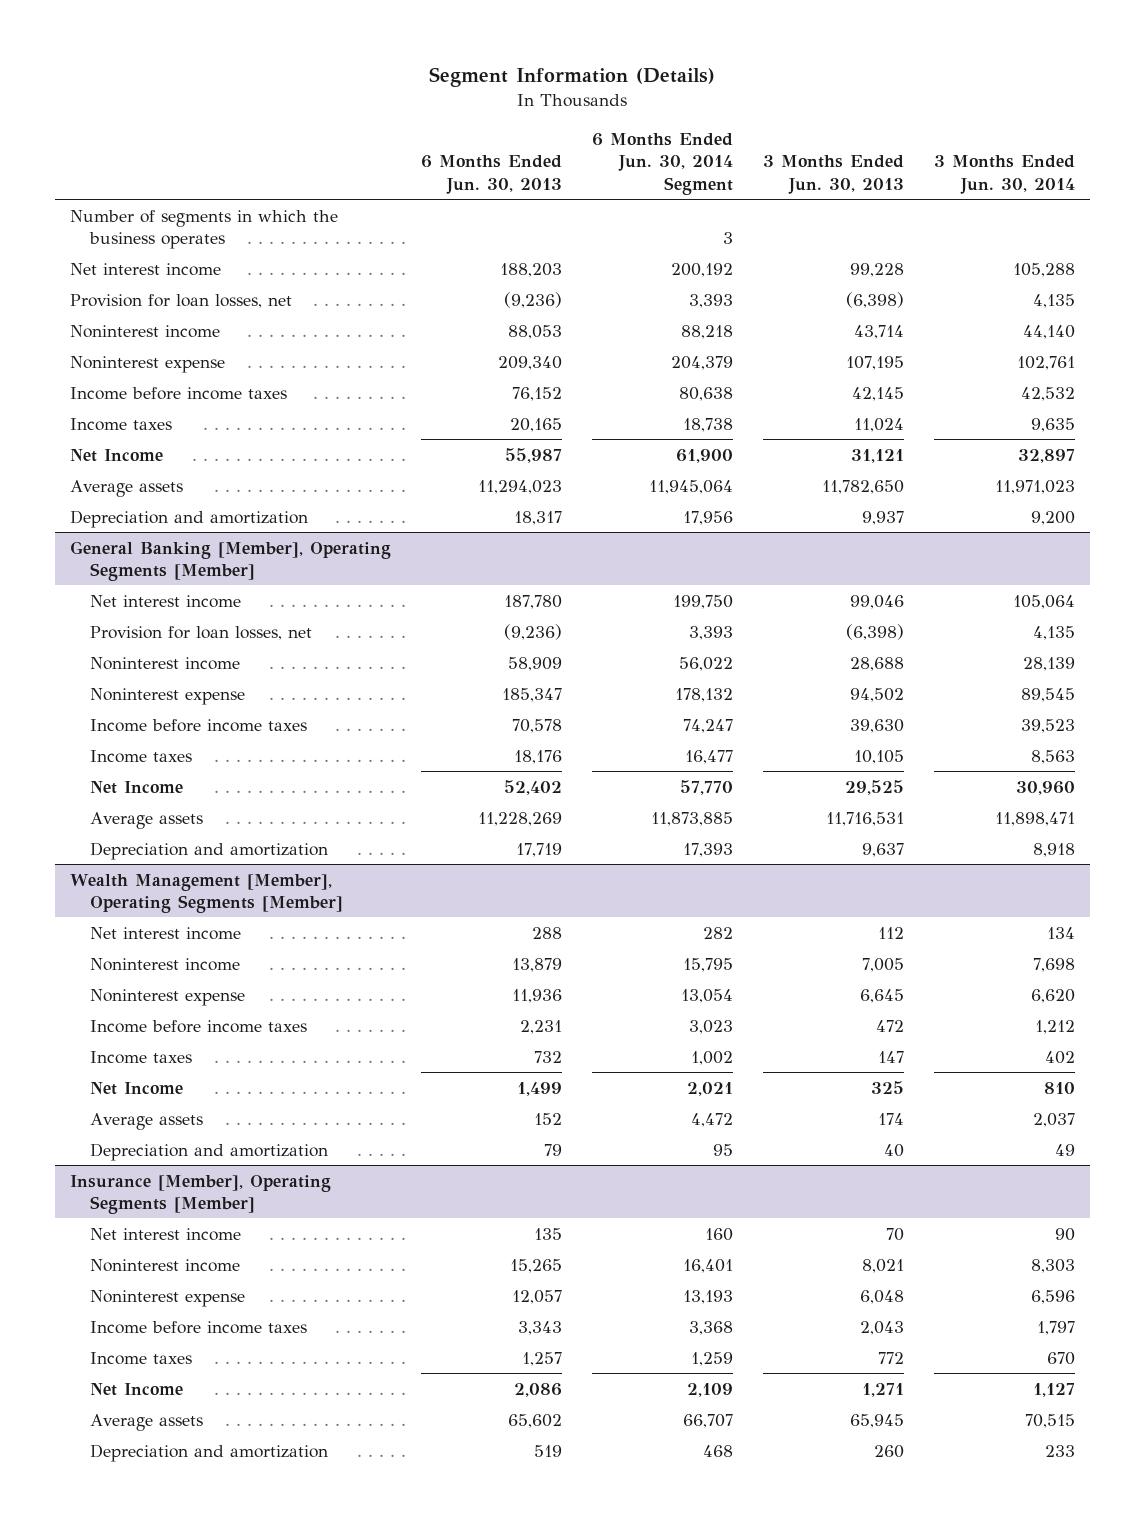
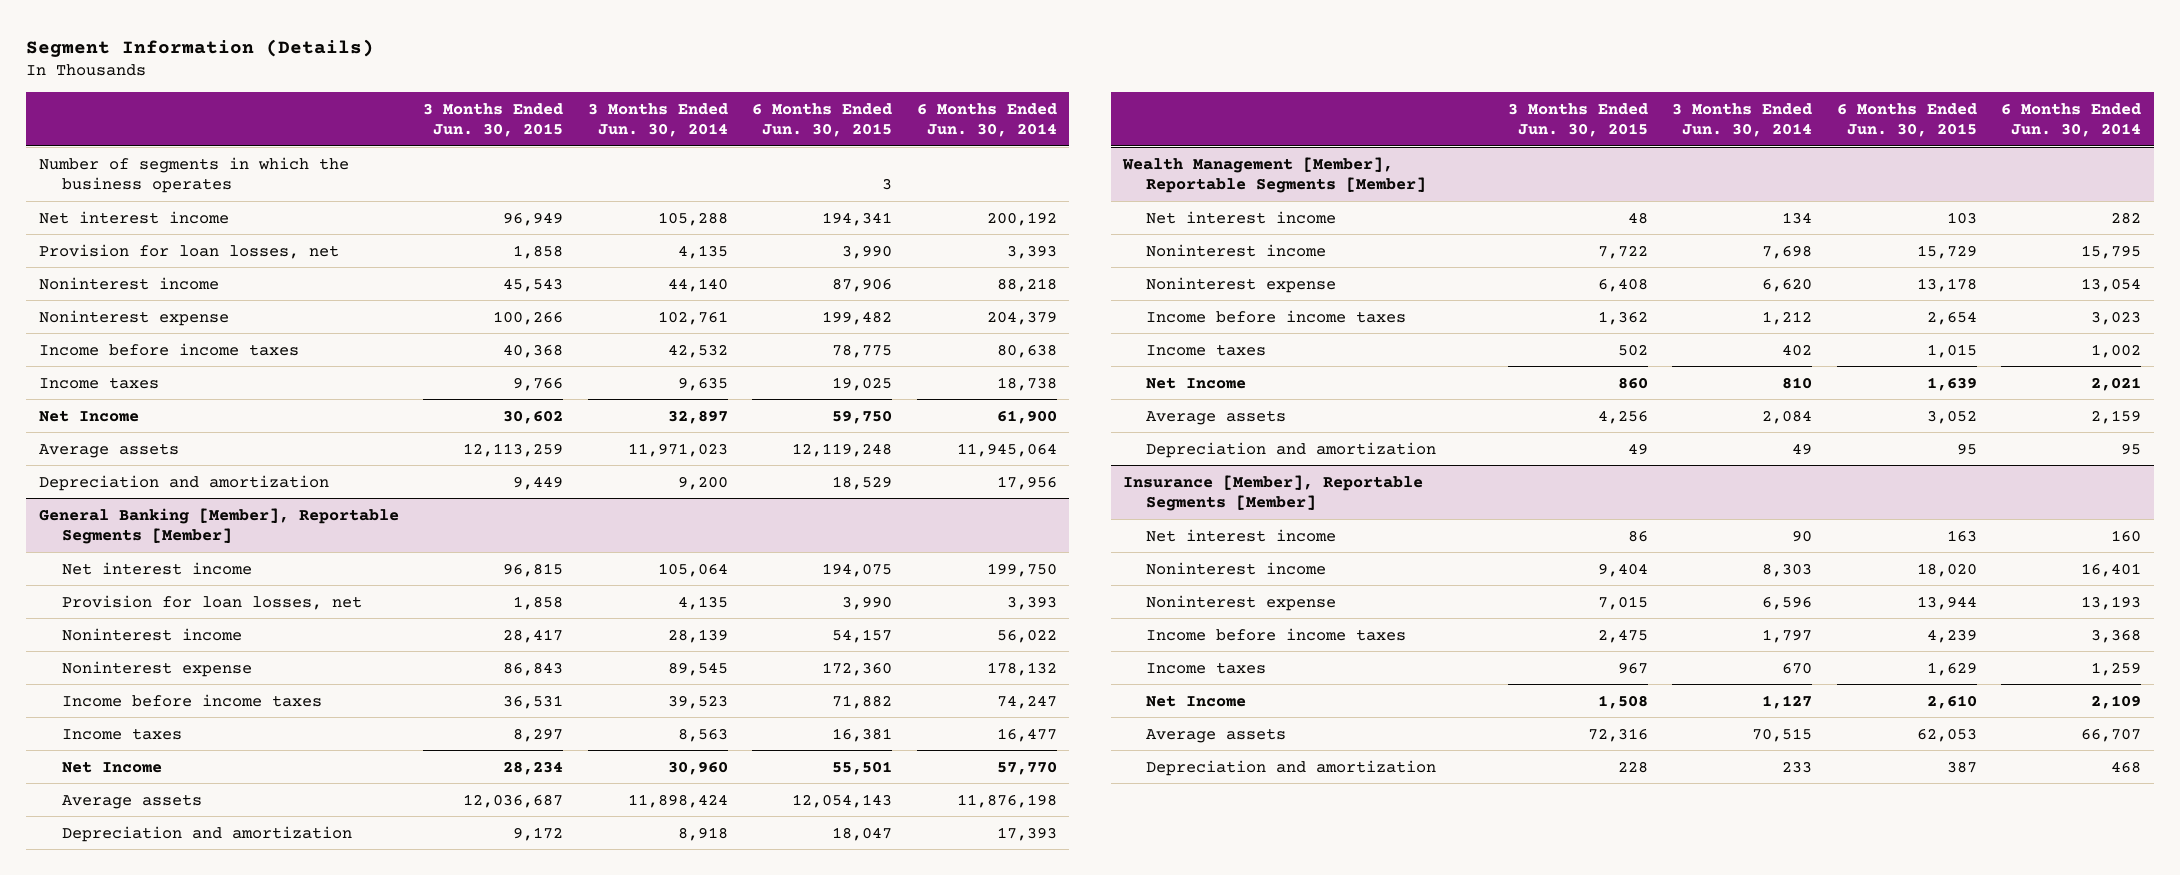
- | 6 Months Ended Jun. 30, 2013 | 6 Months Ended Jun. 30, 2014 Segment | 3 Months Ended Jun. 30, 2013 | 3 Months Ended Jun. 30, 2014
+ | 3 Months Ended Jun. 30, 2015 | 3 Months Ended Jun. 30, 2014 | 6 Months Ended Jun. 30, 2015 | 6 Months Ended Jun. 30, 2014
- General Banking [Member], Operating Segments [Member]
+ General Banking [Member], Reportable Segments [Member]
- Average assets | 11,228,269 | 11,873,885 | 11,716,531 | 11,898,471
+ Average assets | 12,036,687 | 11,898,424 | 12,054,143 | 11,876,198
- Wealth Management [Member], Operating Segments [Member]
+ Wealth Management [Member], Reportable Segments [Member]
- Average assets | 152 | 4,472 | 174 | 2,037
+ Average assets | 4,256 | 2,084 | 3,052 | 2,159
- Insurance [Member], Operating Segments [Member]
+ Insurance [Member], Reportable Segments [Member]

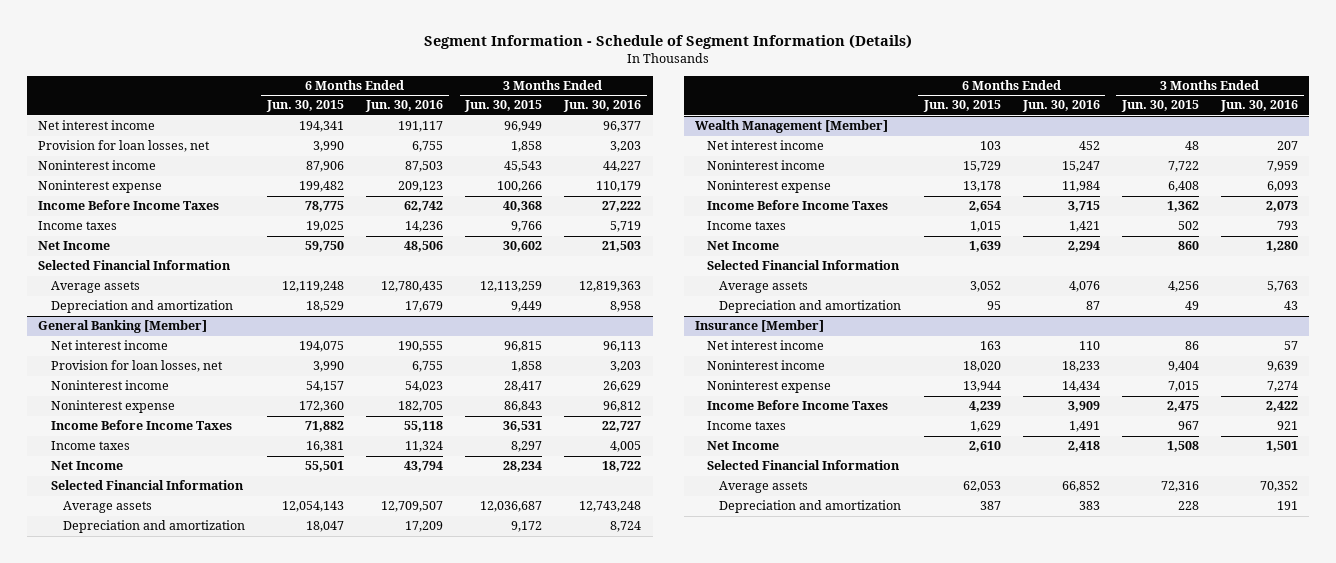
- Segment Information (Details)
+ Segment Information - Schedule of Segment Information (Details)
- | 3 Months Ended Jun. 30, 2015 | 3 Months Ended Jun. 30, 2014 | 6 Months Ended Jun. 30, 2015 | 6 Months Ended Jun. 30, 2014
+ | 6 Months Ended Jun. 30, 2015 | 6 Months Ended Jun. 30, 2016 | 3 Months Ended Jun. 30, 2015 | 3 Months Ended Jun. 30, 2016
- Number of segments in which the business operates | | | 3 |
- Income before income taxes | 40,368 | 42,532 | 78,775 | 80,638
+ Income Before Income Taxes | 78,775 | 62,742 | 40,368 | 27,222
+ Selected Financial Information
- General Banking [Member], Reportable Segments [Member]
+ General Banking [Member]
- Income before income taxes | 36,531 | 39,523 | 71,882 | 74,247
+ Income Before Income Taxes | 71,882 | 55,118 | 36,531 | 22,727
+ Selected Financial Information
- Wealth Management [Member], Reportable Segments [Member]
+ Wealth Management [Member]
- Income before income taxes | 1,362 | 1,212 | 2,654 | 3,023
+ Income Before Income Taxes | 2,654 | 3,715 | 1,362 | 2,073
+ Selected Financial Information
- Insurance [Member], Reportable Segments [Member]
+ Insurance [Member]
- Income before income taxes | 2,475 | 1,797 | 4,239 | 3,368
+ Income Before Income Taxes | 4,239 | 3,909 | 2,475 | 2,422
+ Selected Financial Information

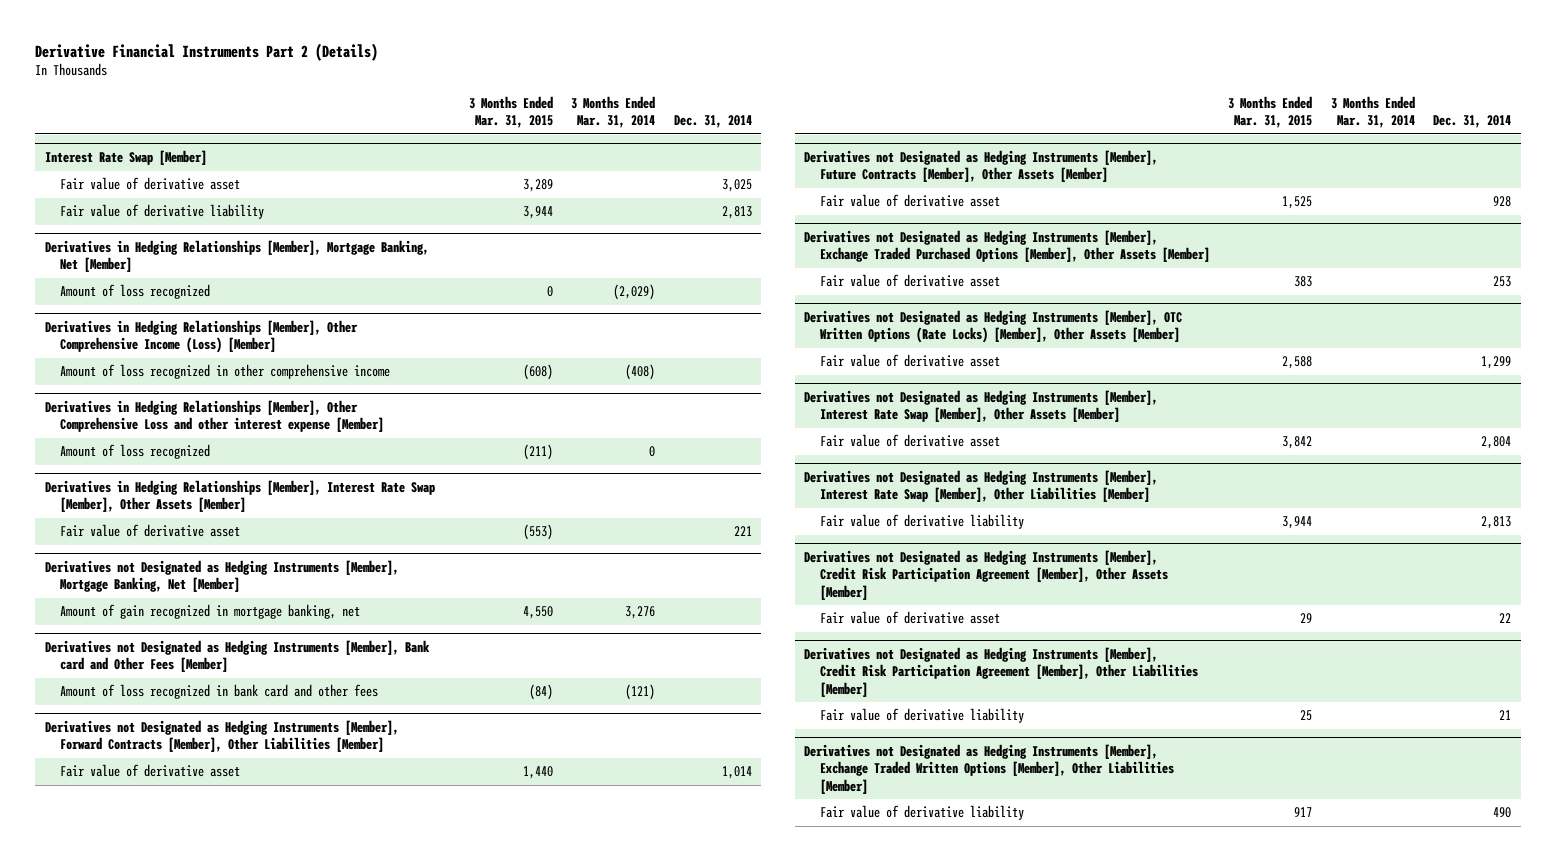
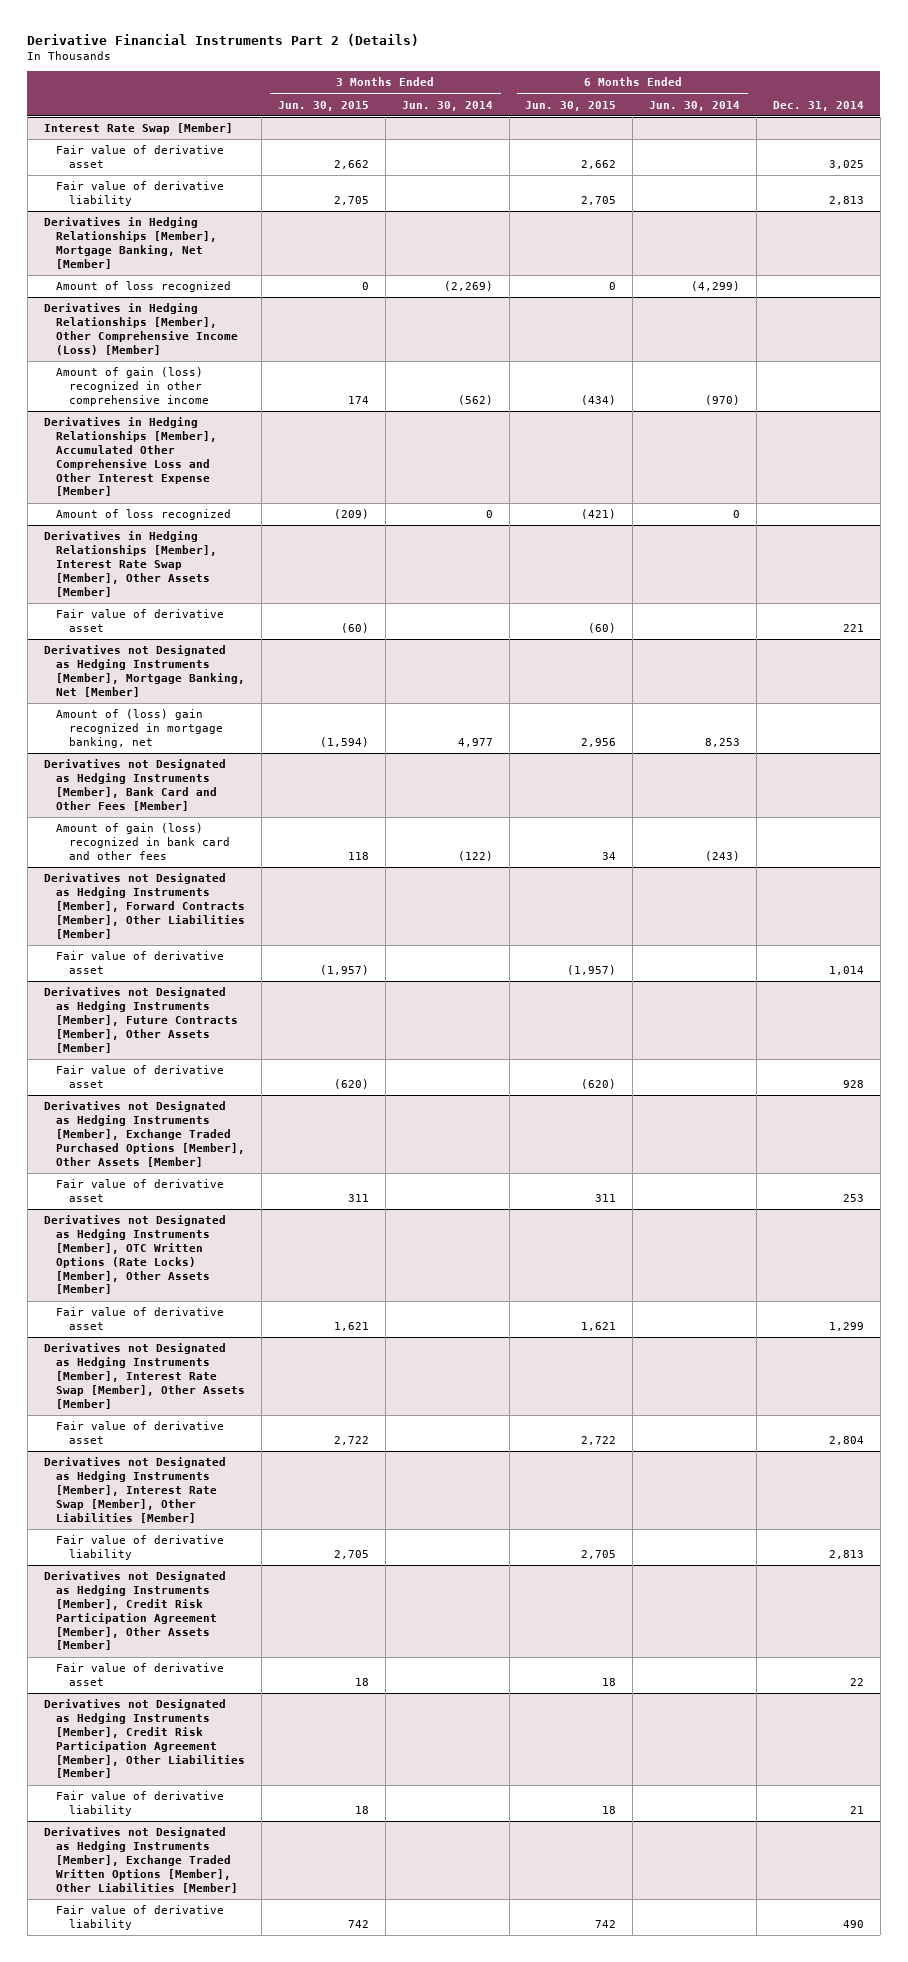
- | 3 Months Ended Mar. 31, 2015 | 3 Months Ended Mar. 31, 2014 | Dec. 31, 2014
+ | 3 Months Ended Jun. 30, 2015 | 3 Months Ended Jun. 30, 2014 | 6 Months Ended Jun. 30, 2015 | 6 Months Ended Jun. 30, 2014 | Dec. 31, 2014
@ Derivatives in Hedging Relationships [Member], Other Comprehensive Income (Loss) [Member]
- Amount of loss recognized in other comprehensive income | (608) | (408) |
- Derivatives in Hedging Relationships [Member], Other Comprehensive Loss and other interest expense [Member]
@ Derivatives in Hedging Relationships [Member], Other Comprehensive Income (Loss) [Member]
+ Amount of gain (loss) recognized in other comprehensive income | 174 | (562) | (434) | (970) |
+ Derivatives in Hedging Relationships [Member], Accumulated Other Comprehensive Loss and Other Interest Expense [Member]
@ Derivatives not Designated as Hedging Instruments [Member], Mortgage Banking, Net [Member]
- Amount of gain recognized in mortgage banking, net | 4,550 | 3,276 |
- Derivatives not Designated as Hedging Instruments [Member], Bank card and Other Fees [Member]
- Amount of loss recognized in bank card and other fees | (84) | (121) |
@ Derivatives not Designated as Hedging Instruments [Member], Mortgage Banking, Net [Member]
+ Amount of (loss) gain recognized in mortgage banking, net | (1,594) | 4,977 | 2,956 | 8,253 |
+ Derivatives not Designated as Hedging Instruments [Member], Bank Card and Other Fees [Member]
+ Amount of gain (loss) recognized in bank card and other fees | 118 | (122) | 34 | (243) |

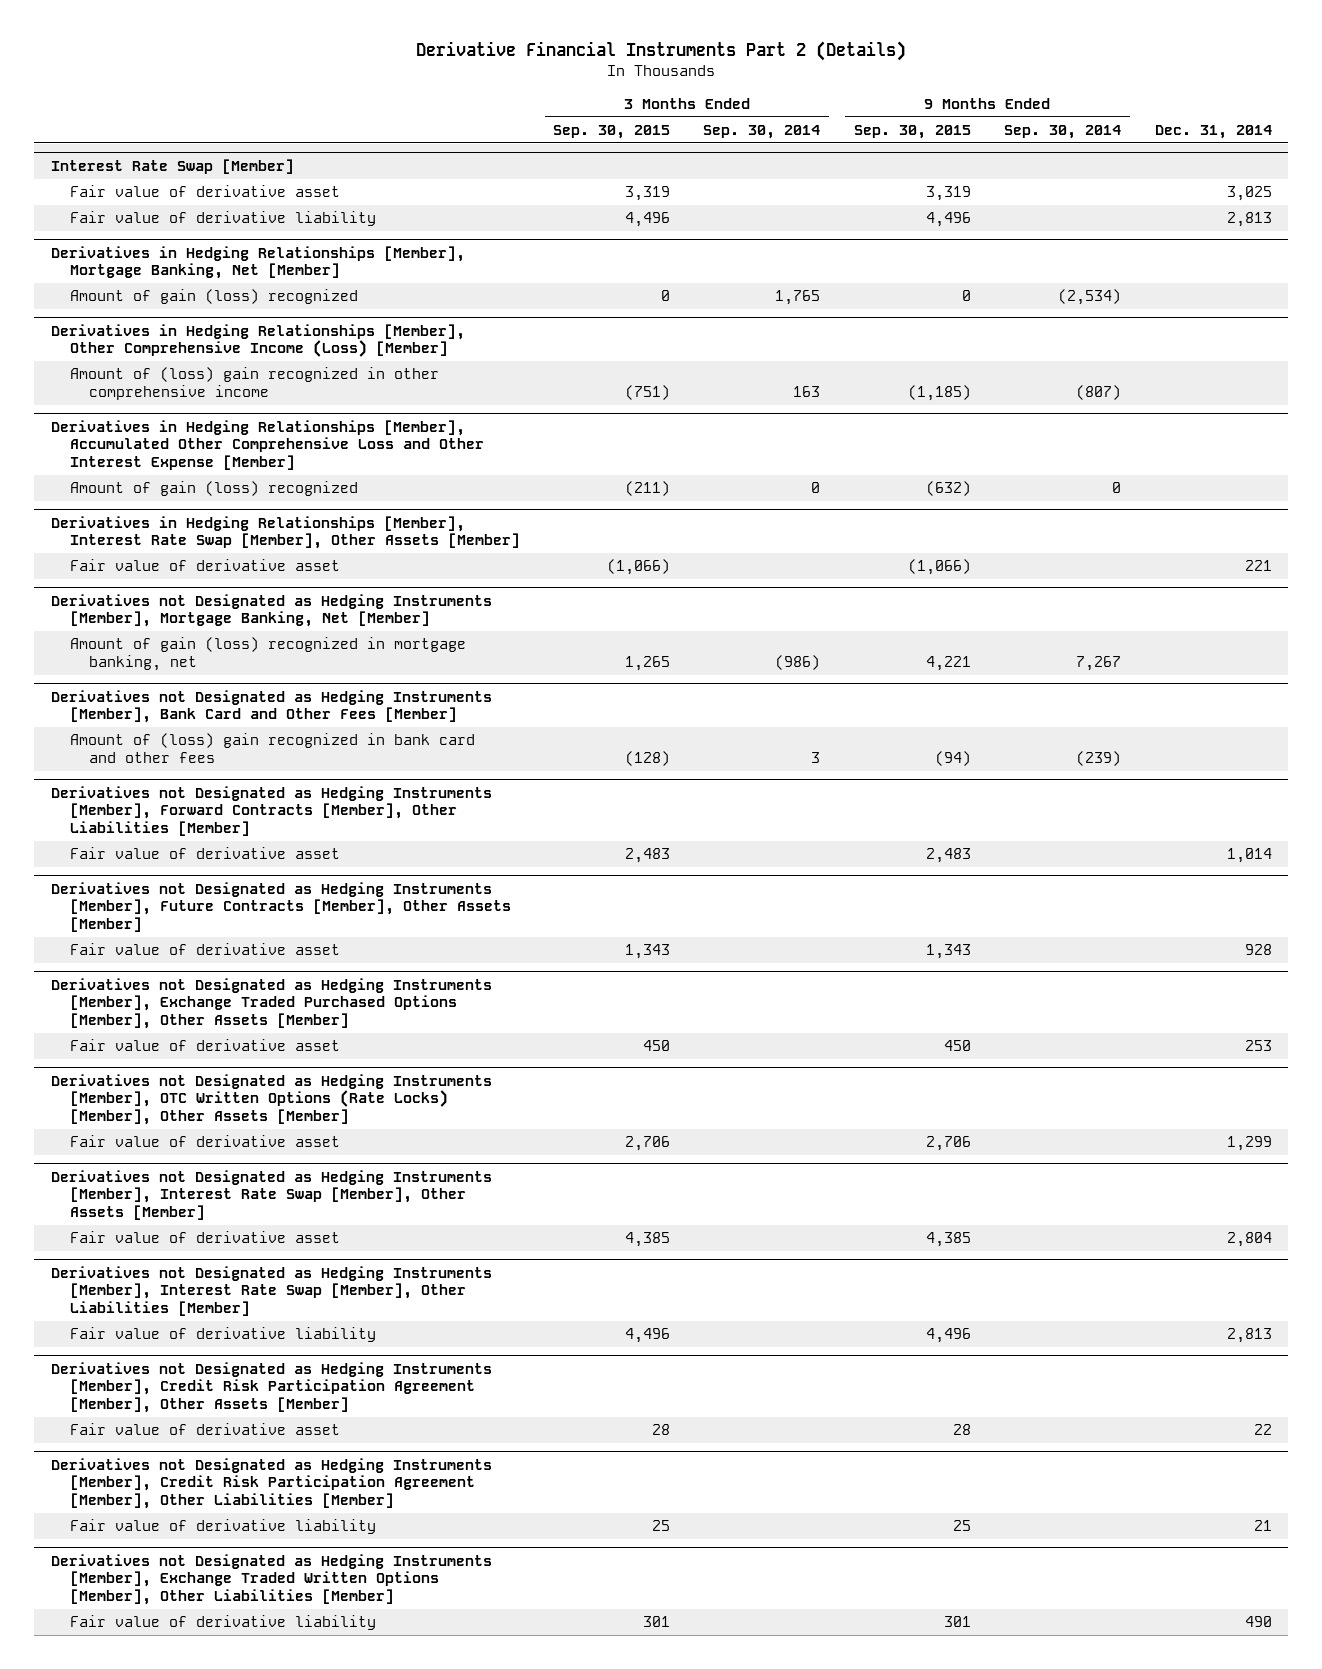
- | 3 Months Ended Jun. 30, 2015 | 3 Months Ended Jun. 30, 2014 | 6 Months Ended Jun. 30, 2015 | 6 Months Ended Jun. 30, 2014 | Dec. 31, 2014
+ | 3 Months Ended Sep. 30, 2015 | 3 Months Ended Sep. 30, 2014 | 9 Months Ended Sep. 30, 2015 | 9 Months Ended Sep. 30, 2014 | Dec. 31, 2014
@ Derivatives in Hedging Relationships [Member], Mortgage Banking, Net [Member]
- Amount of loss recognized | 0 | (2,269) | 0 | (4,299) |
+ Amount of gain (loss) recognized | 0 | 1,765 | 0 | (2,534) |
@ Derivatives in Hedging Relationships [Member], Other Comprehensive Income (Loss) [Member]
- Amount of gain (loss) recognized in other comprehensive income | 174 | (562) | (434) | (970) |
+ Amount of (loss) gain recognized in other comprehensive income | (751) | 163 | (1,185) | (807) |
@ Derivatives in Hedging Relationships [Member], Accumulated Other Comprehensive Loss and Other Interest Expense [Member]
- Amount of loss recognized | (209) | 0 | (421) | 0 |
+ Amount of gain (loss) recognized | (211) | 0 | (632) | 0 |
@ Derivatives not Designated as Hedging Instruments [Member], Mortgage Banking, Net [Member]
- Amount of (loss) gain recognized in mortgage banking, net | (1,594) | 4,977 | 2,956 | 8,253 |
+ Amount of gain (loss) recognized in mortgage banking, net | 1,265 | (986) | 4,221 | 7,267 |
@ Derivatives not Designated as Hedging Instruments [Member], Bank Card and Other Fees [Member]
- Amount of gain (loss) recognized in bank card and other fees | 118 | (122) | 34 | (243) |
+ Amount of (loss) gain recognized in bank card and other fees | (128) | 3 | (94) | (239) |

